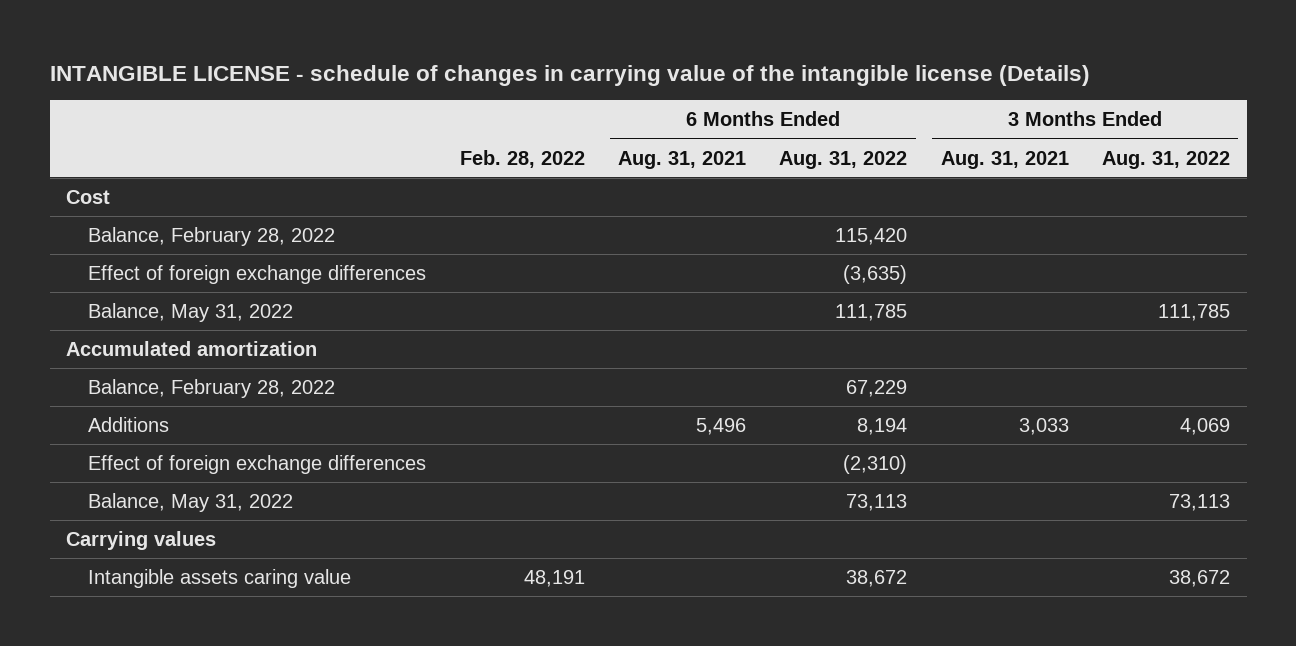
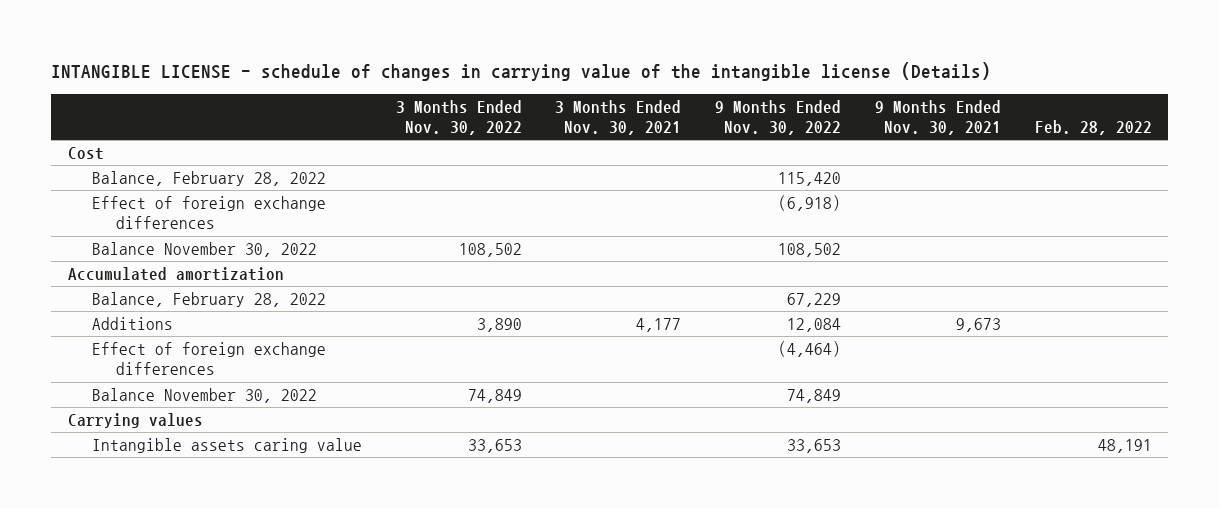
- | Feb. 28, 2022 | 6 Months Ended Aug. 31, 2021 | 6 Months Ended Aug. 31, 2022 | 3 Months Ended Aug. 31, 2021 | 3 Months Ended Aug. 31, 2022
+ | 3 Months Ended Nov. 30, 2022 | 3 Months Ended Nov. 30, 2021 | 9 Months Ended Nov. 30, 2022 | 9 Months Ended Nov. 30, 2021 | Feb. 28, 2022
- Balance, May 31, 2022 | | | 111,785 | | 111,785
+ Balance November 30, 2022 | 108,502 | | 108,502 | |
- Balance, May 31, 2022 | | | 73,113 | | 73,113
+ Balance November 30, 2022 | 74,849 | | 74,849 | |

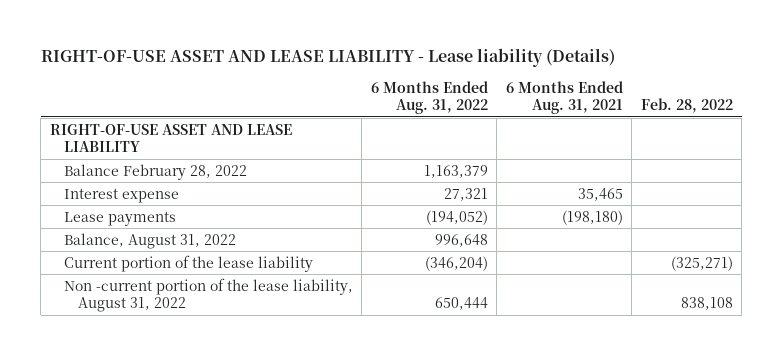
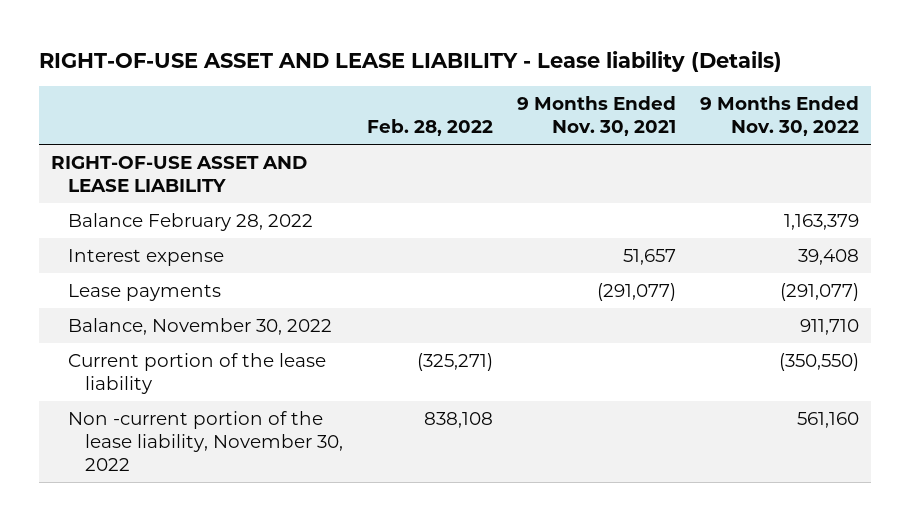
- | 6 Months Ended Aug. 31, 2022 | 6 Months Ended Aug. 31, 2021 | Feb. 28, 2022
+ | Feb. 28, 2022 | 9 Months Ended Nov. 30, 2021 | 9 Months Ended Nov. 30, 2022
- Balance, August 31, 2022 | 996,648 | |
+ Balance, November 30, 2022 | | | 911,710
- Non -current portion of the lease liability, August 31, 2022 | 650,444 | | 838,108
+ Non -current portion of the lease liability, November 30, 2022 | 838,108 | | 561,160

